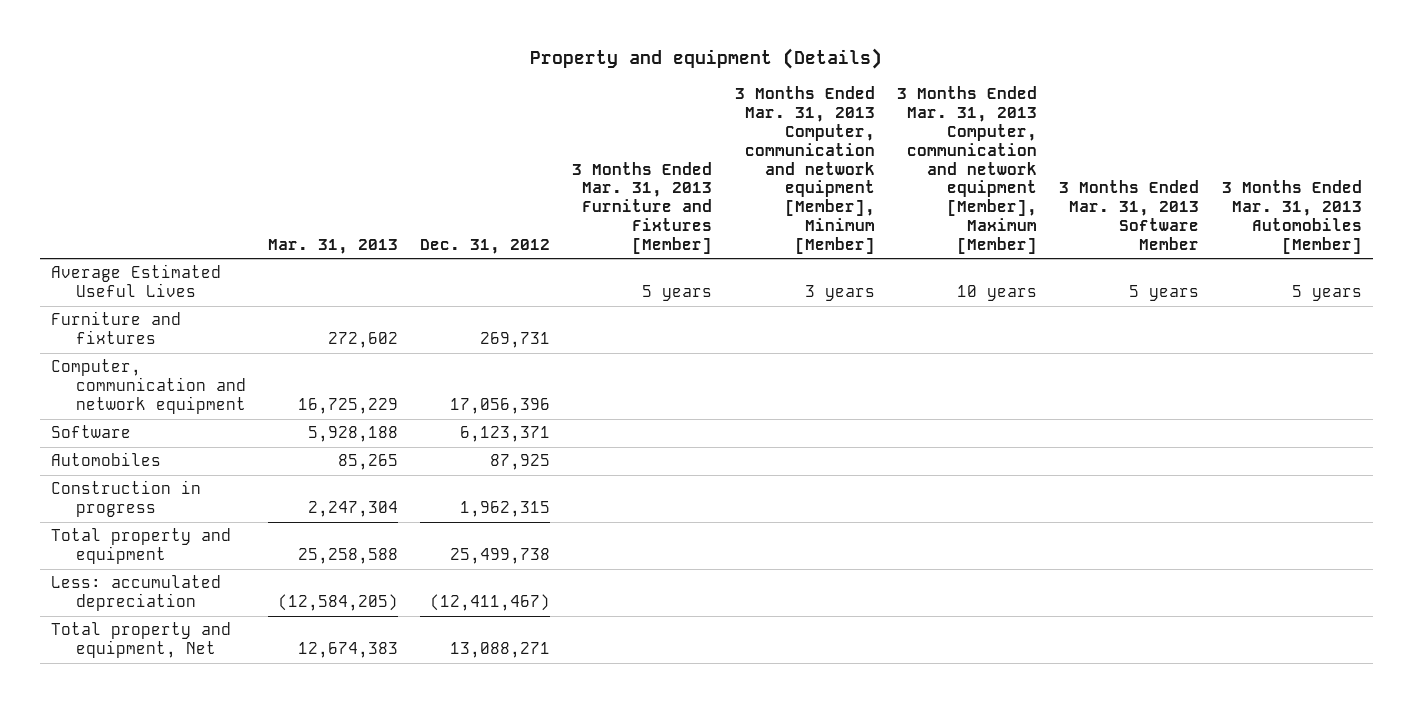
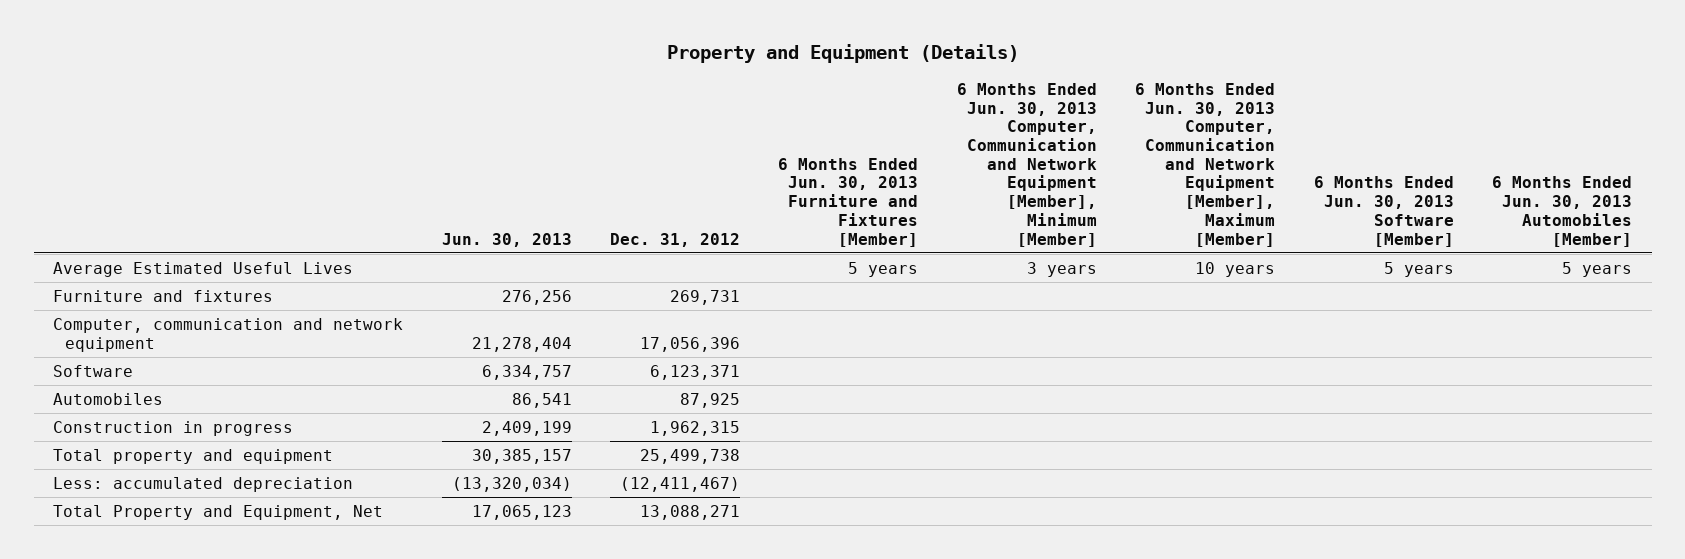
- Property and equipment (Details)
+ Property and Equipment (Details)
- | Mar. 31, 2013 | Dec. 31, 2012 | 3 Months Ended Mar. 31, 2013 Furniture and Fixtures [Member] | 3 Months Ended Mar. 31, 2013 Computer, communication and network equipment [Member], Minimum [Member] | 3 Months Ended Mar. 31, 2013 Computer, communication and network equipment [Member], Maximum [Member] | 3 Months Ended Mar. 31, 2013 Software Member | 3 Months Ended Mar. 31, 2013 Automobiles [Member]
+ | Jun. 30, 2013 | Dec. 31, 2012 | 6 Months Ended Jun. 30, 2013 Furniture and Fixtures [Member] | 6 Months Ended Jun. 30, 2013 Computer, Communication and Network Equipment [Member], Minimum [Member] | 6 Months Ended Jun. 30, 2013 Computer, Communication and Network Equipment [Member], Maximum [Member] | 6 Months Ended Jun. 30, 2013 Software [Member] | 6 Months Ended Jun. 30, 2013 Automobiles [Member]
- Total property and equipment, Net | 12,674,383 | 13,088,271 | | | | |
+ Total Property and Equipment, Net | 17,065,123 | 13,088,271 | | | | |

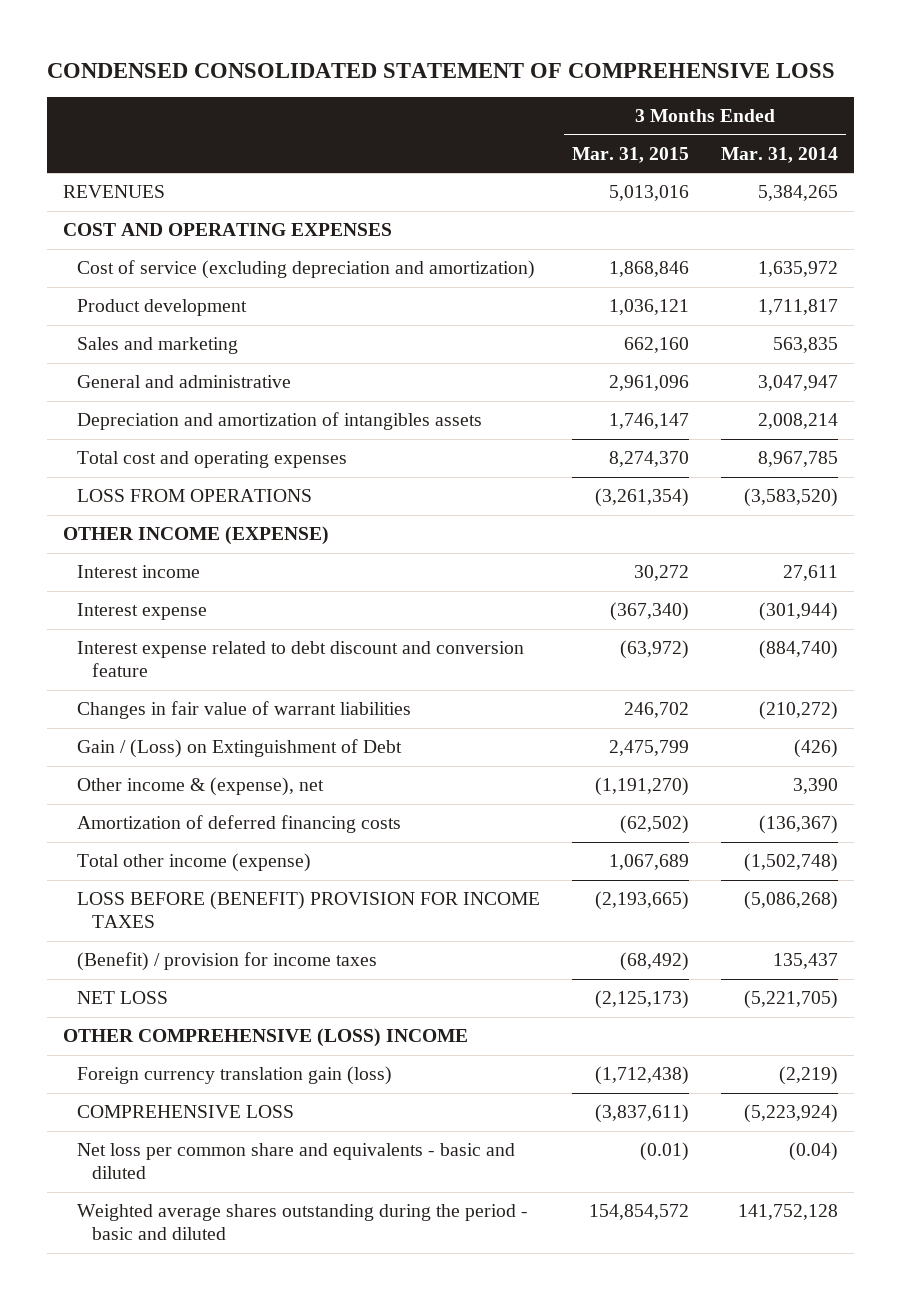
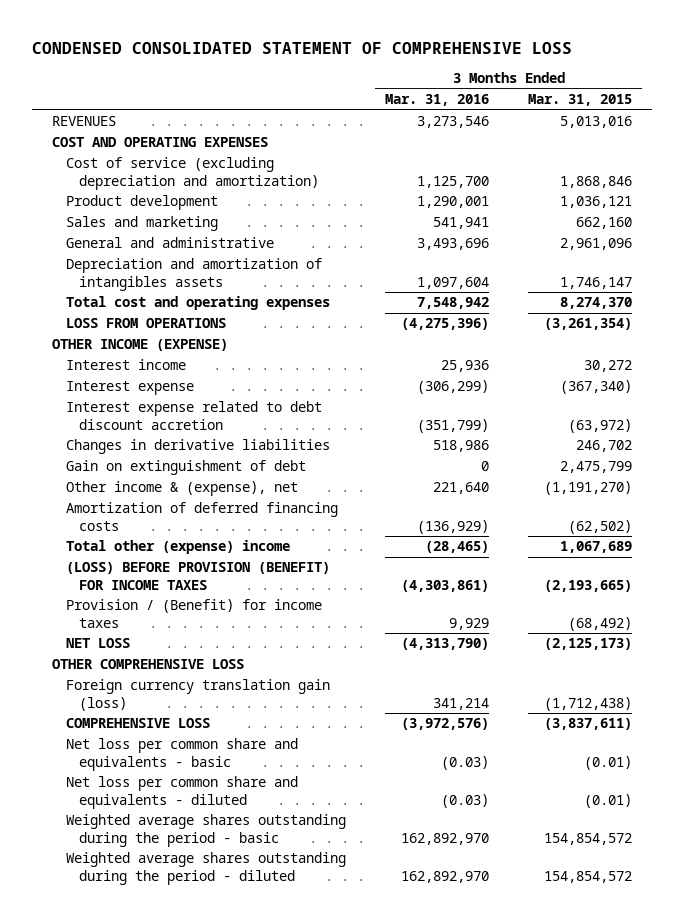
- | 3 Months Ended Mar. 31, 2015 | 3 Months Ended Mar. 31, 2014
+ | 3 Months Ended Mar. 31, 2016 | 3 Months Ended Mar. 31, 2015
- Interest expense related to debt discount and conversion feature | (63,972) | (884,740)
- Changes in fair value of warrant liabilities | 246,702 | (210,272)
- Gain / (Loss) on Extinguishment of Debt | 2,475,799 | (426)
+ Interest expense related to debt discount accretion | (351,799) | (63,972)
+ Changes in derivative liabilities | 518,986 | 246,702
+ Gain on extinguishment of debt | 0 | 2,475,799
- Total other income (expense) | 1,067,689 | (1,502,748)
- LOSS BEFORE (BENEFIT) PROVISION FOR INCOME TAXES | (2,193,665) | (5,086,268)
- (Benefit) / provision for income taxes | (68,492) | 135,437
+ Total other (expense) income | (28,465) | 1,067,689
+ (LOSS) BEFORE PROVISION (BENEFIT) FOR INCOME TAXES | (4,303,861) | (2,193,665)
+ Provision / (Benefit) for income taxes | 9,929 | (68,492)
- OTHER COMPREHENSIVE (LOSS) INCOME
+ OTHER COMPREHENSIVE LOSS
- Net loss per common share and equivalents - basic and diluted | (0.01) | (0.04)
- Weighted average shares outstanding during the period - basic and diluted | 154,854,572 | 141,752,128
+ Net loss per common share and equivalents - basic | (0.03) | (0.01)
+ Net loss per common share and equivalents - diluted | (0.03) | (0.01)
+ Weighted average shares outstanding during the period - basic | 162,892,970 | 154,854,572
+ Weighted average shares outstanding during the period - diluted | 162,892,970 | 154,854,572

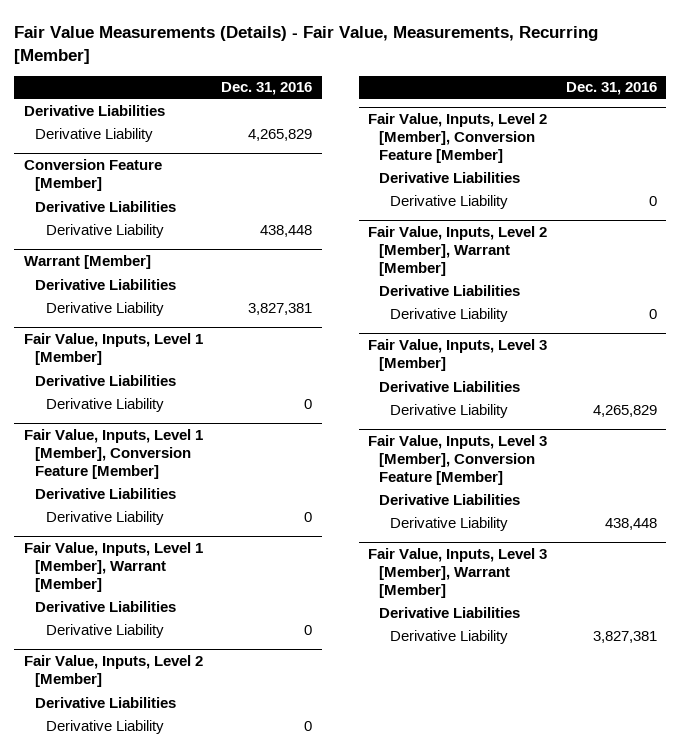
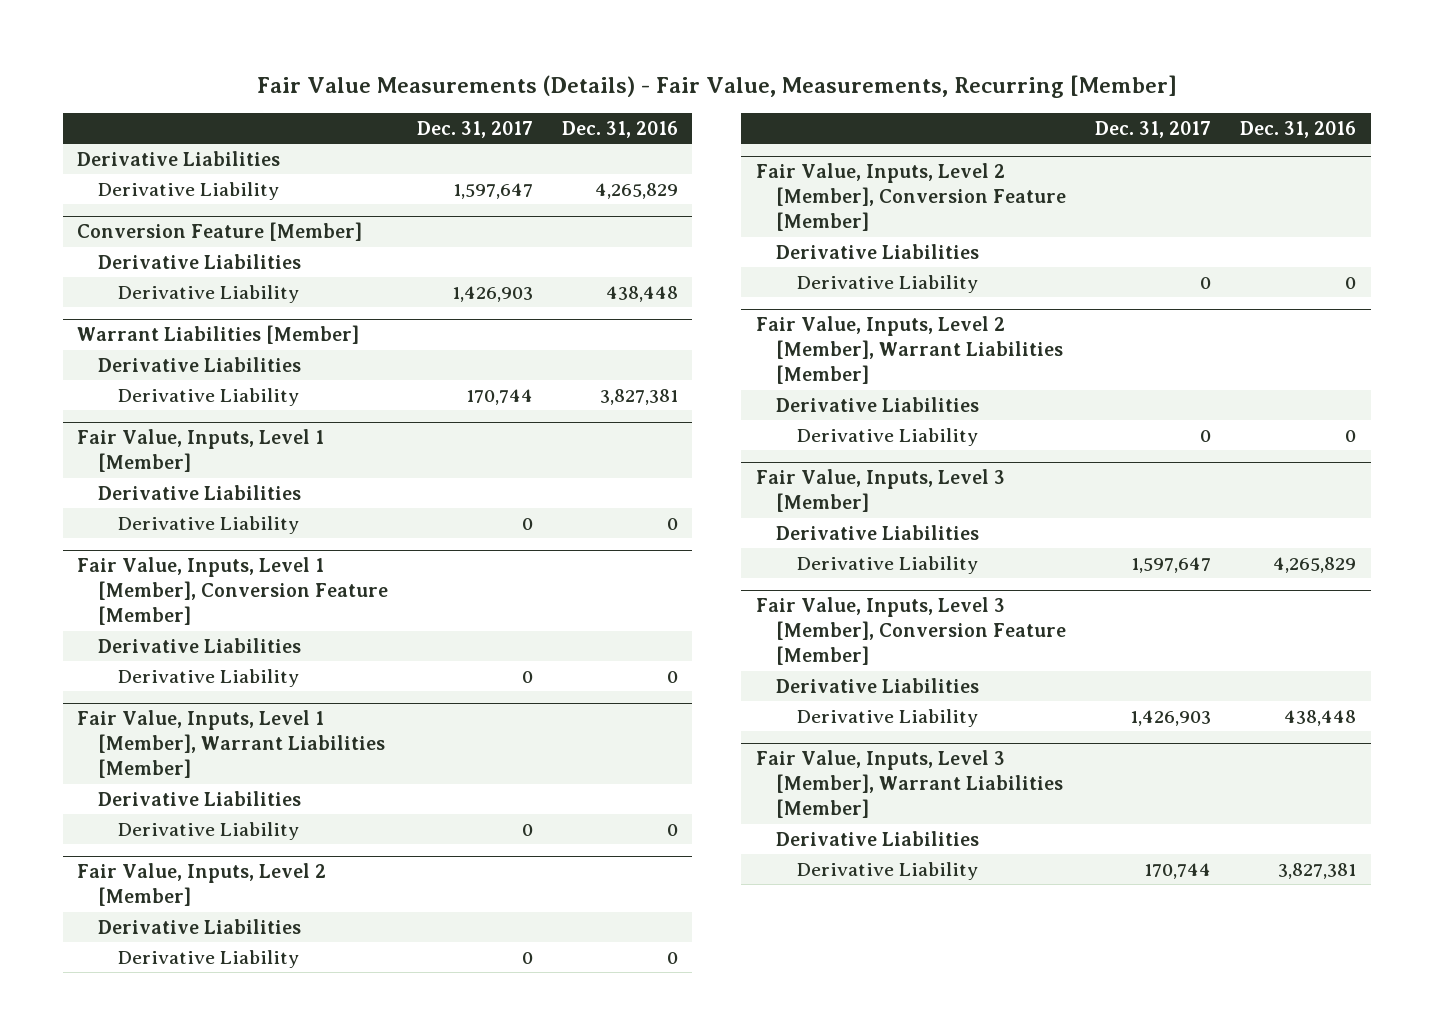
- | Dec. 31, 2016
+ | Dec. 31, 2017 | Dec. 31, 2016
- Warrant [Member]
+ Warrant Liabilities [Member]
- Fair Value, Inputs, Level 1 [Member], Warrant [Member]
+ Fair Value, Inputs, Level 1 [Member], Warrant Liabilities [Member]
- Fair Value, Inputs, Level 2 [Member], Warrant [Member]
+ Fair Value, Inputs, Level 2 [Member], Warrant Liabilities [Member]
- Fair Value, Inputs, Level 3 [Member], Warrant [Member]
+ Fair Value, Inputs, Level 3 [Member], Warrant Liabilities [Member]

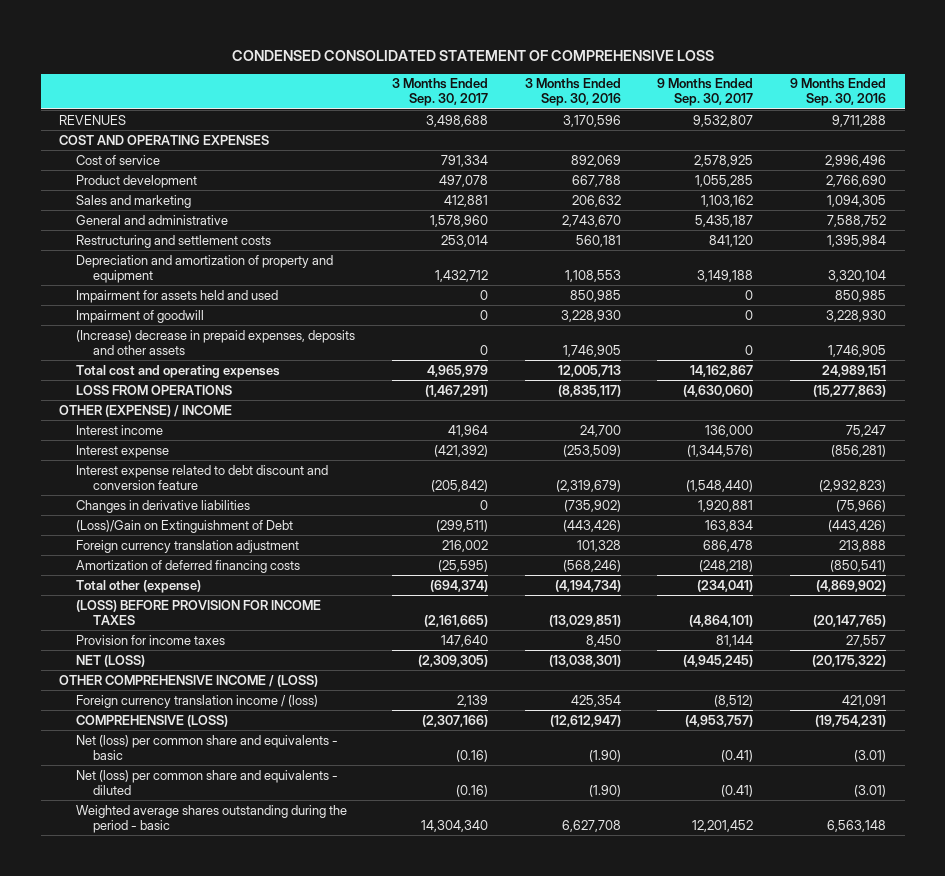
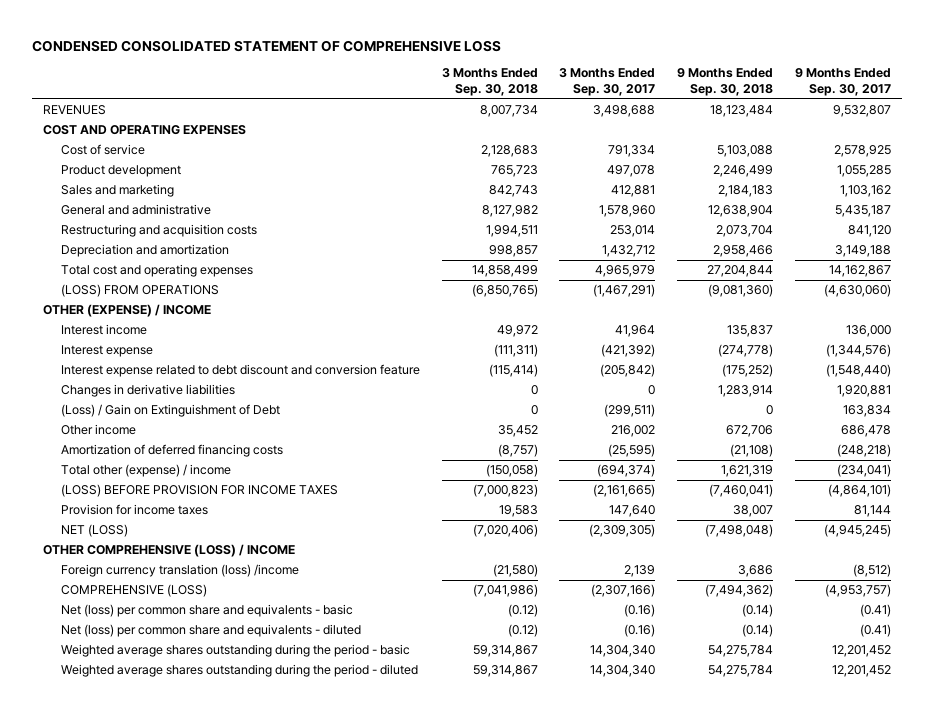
- | 3 Months Ended Sep. 30, 2017 | 3 Months Ended Sep. 30, 2016 | 9 Months Ended Sep. 30, 2017 | 9 Months Ended Sep. 30, 2016
+ | 3 Months Ended Sep. 30, 2018 | 3 Months Ended Sep. 30, 2017 | 9 Months Ended Sep. 30, 2018 | 9 Months Ended Sep. 30, 2017
- Restructuring and settlement costs | 253,014 | 560,181 | 841,120 | 1,395,984
- Depreciation and amortization of property and equipment | 1,432,712 | 1,108,553 | 3,149,188 | 3,320,104
- Impairment for assets held and used | 0 | 850,985 | 0 | 850,985
- Impairment of goodwill | 0 | 3,228,930 | 0 | 3,228,930
- (Increase) decrease in prepaid expenses, deposits and other assets | 0 | 1,746,905 | 0 | 1,746,905
+ Restructuring and acquisition costs | 1,994,511 | 253,014 | 2,073,704 | 841,120
+ Depreciation and amortization | 998,857 | 1,432,712 | 2,958,466 | 3,149,188
- LOSS FROM OPERATIONS | (1,467,291) | (8,835,117) | (4,630,060) | (15,277,863)
+ (LOSS) FROM OPERATIONS | (6,850,765) | (1,467,291) | (9,081,360) | (4,630,060)
- (Loss)/Gain on Extinguishment of Debt | (299,511) | (443,426) | 163,834 | (443,426)
- Foreign currency translation adjustment | 216,002 | 101,328 | 686,478 | 213,888
+ (Loss) / Gain on Extinguishment of Debt | 0 | (299,511) | 0 | 163,834
+ Other income | 35,452 | 216,002 | 672,706 | 686,478
- Total other (expense) | (694,374) | (4,194,734) | (234,041) | (4,869,902)
+ Total other (expense) / income | (150,058) | (694,374) | 1,621,319 | (234,041)
- OTHER COMPREHENSIVE INCOME / (LOSS)
- Foreign currency translation income / (loss) | 2,139 | 425,354 | (8,512) | 421,091
+ OTHER COMPREHENSIVE (LOSS) / INCOME
+ Foreign currency translation (loss) /income | (21,580) | 2,139 | 3,686 | (8,512)
+ Weighted average shares outstanding during the period - diluted | 59,314,867 | 14,304,340 | 54,275,784 | 12,201,452

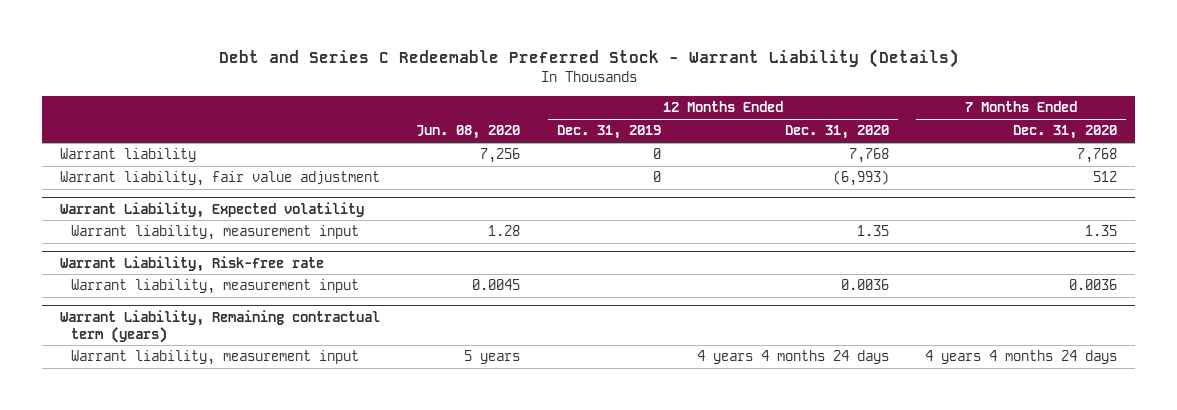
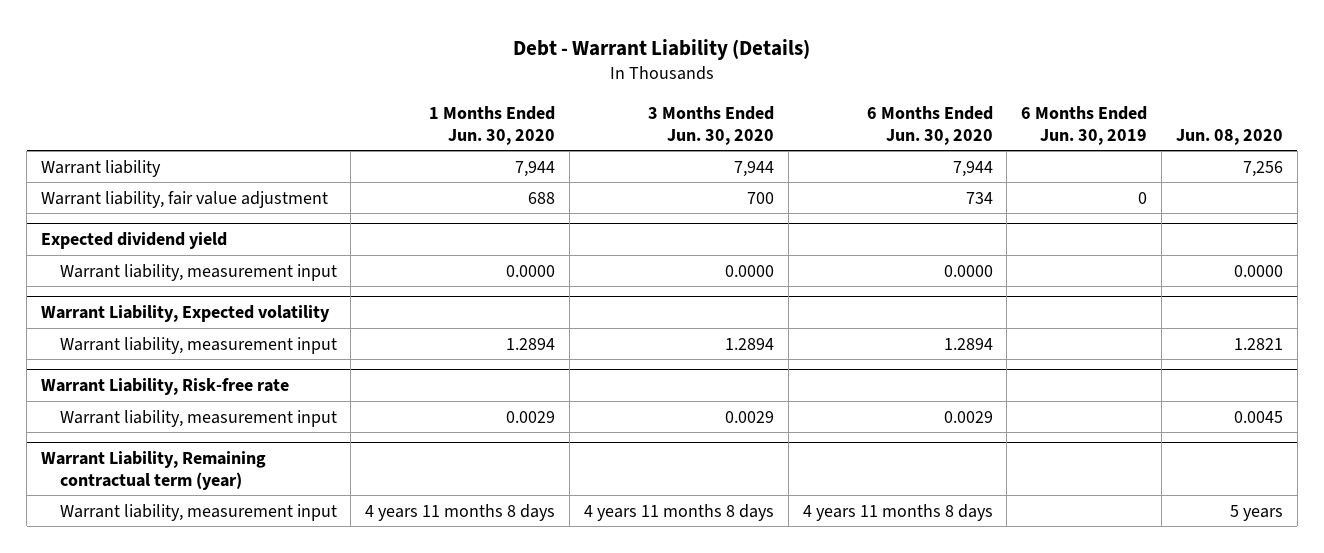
- Debt and Series C Redeemable Preferred Stock - Warrant Liability (Details)
+ Debt - Warrant Liability (Details)
- | Jun. 08, 2020 | 12 Months Ended Dec. 31, 2019 | 12 Months Ended Dec. 31, 2020 | 7 Months Ended Dec. 31, 2020
+ | 1 Months Ended Jun. 30, 2020 | 3 Months Ended Jun. 30, 2020 | 6 Months Ended Jun. 30, 2020 | 6 Months Ended Jun. 30, 2019 | Jun. 08, 2020
+ Expected dividend yield
+ Warrant liability, measurement input | 0.0000 | 0.0000 | 0.0000 | | 0.0000
@ Warrant Liability, Expected volatility
- Warrant liability, measurement input | 1.28 | | 1.35 | 1.35
+ Warrant liability, measurement input | 1.2894 | 1.2894 | 1.2894 | | 1.2821
- Warrant Liability, Remaining contractual term (years)
+ Warrant Liability, Remaining contractual term (year)

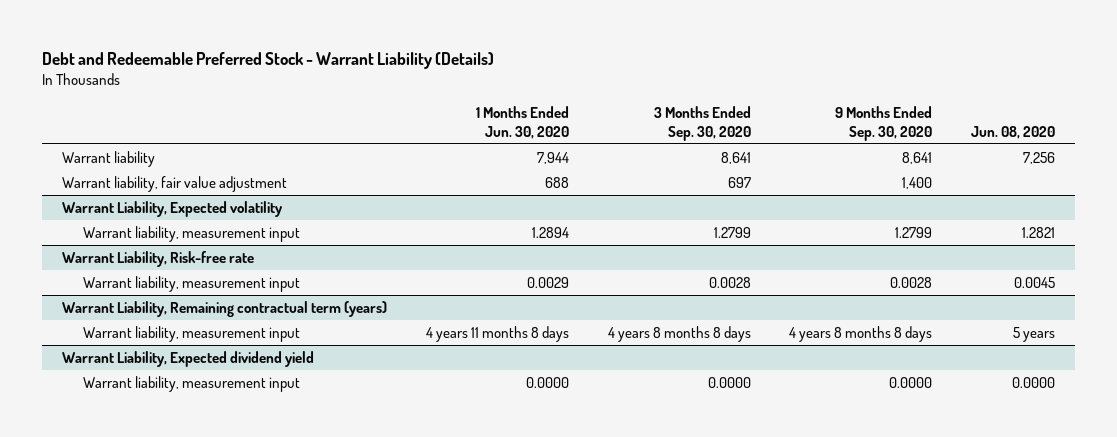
- Debt - Warrant Liability (Details)
+ Debt and Redeemable Preferred Stock - Warrant Liability (Details)
- | 1 Months Ended Jun. 30, 2020 | 3 Months Ended Jun. 30, 2020 | 6 Months Ended Jun. 30, 2020 | 6 Months Ended Jun. 30, 2019 | Jun. 08, 2020
+ | 1 Months Ended Jun. 30, 2020 | 3 Months Ended Sep. 30, 2020 | 9 Months Ended Sep. 30, 2020 | Jun. 08, 2020
- Expected dividend yield
- Warrant liability, measurement input | 0.0000 | 0.0000 | 0.0000 | | 0.0000
- Warrant Liability, Remaining contractual term (year)
+ Warrant Liability, Remaining contractual term (years)
+ Warrant Liability, Expected dividend yield
+ Warrant liability, measurement input | 0.0000 | 0.0000 | 0.0000 | 0.0000

